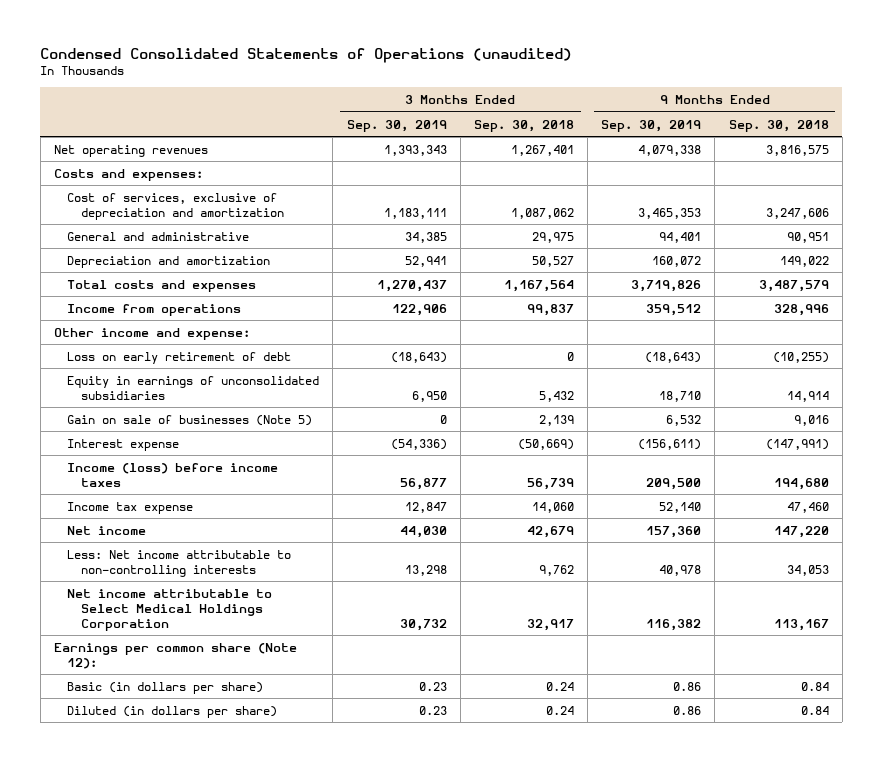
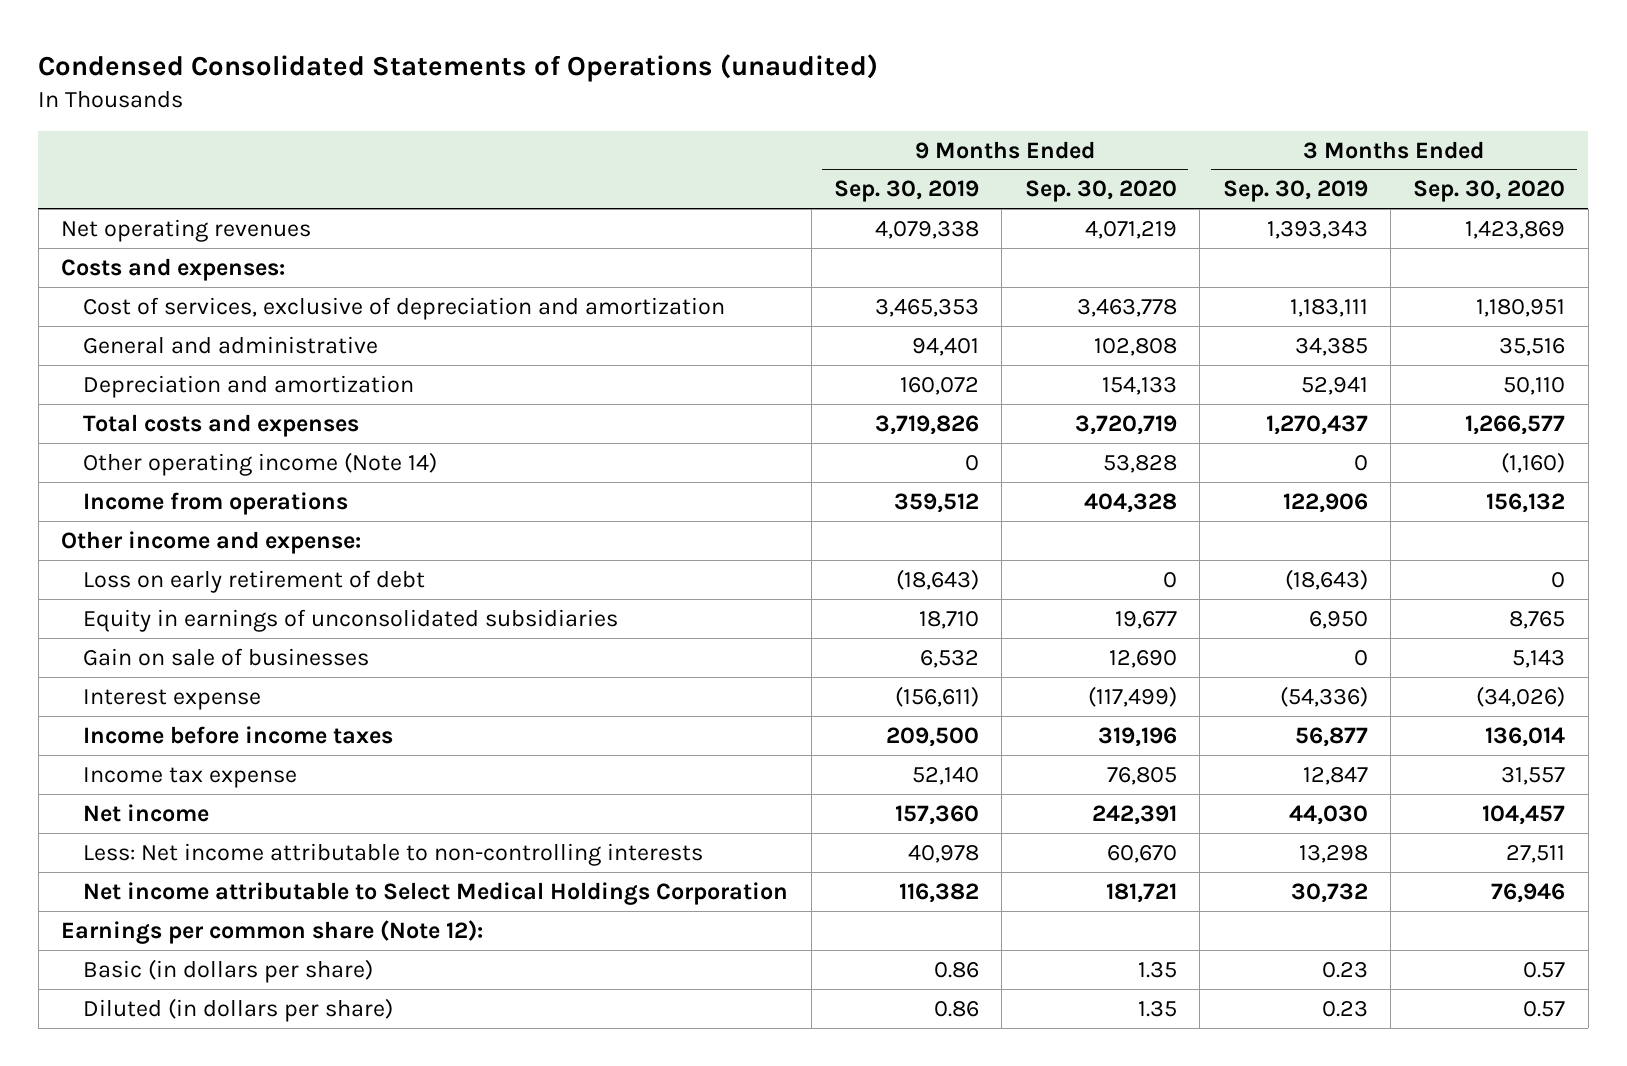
- | 3 Months Ended Sep. 30, 2019 | 3 Months Ended Sep. 30, 2018 | 9 Months Ended Sep. 30, 2019 | 9 Months Ended Sep. 30, 2018
+ | 9 Months Ended Sep. 30, 2019 | 9 Months Ended Sep. 30, 2020 | 3 Months Ended Sep. 30, 2019 | 3 Months Ended Sep. 30, 2020
+ Other operating income (Note 14) | 0 | 53,828 | 0 | (1,160)
- Gain on sale of businesses (Note 5) | 0 | 2,139 | 6,532 | 9,016
+ Gain on sale of businesses | 6,532 | 12,690 | 0 | 5,143
- Income (loss) before income taxes | 56,877 | 56,739 | 209,500 | 194,680
+ Income before income taxes | 209,500 | 319,196 | 56,877 | 136,014

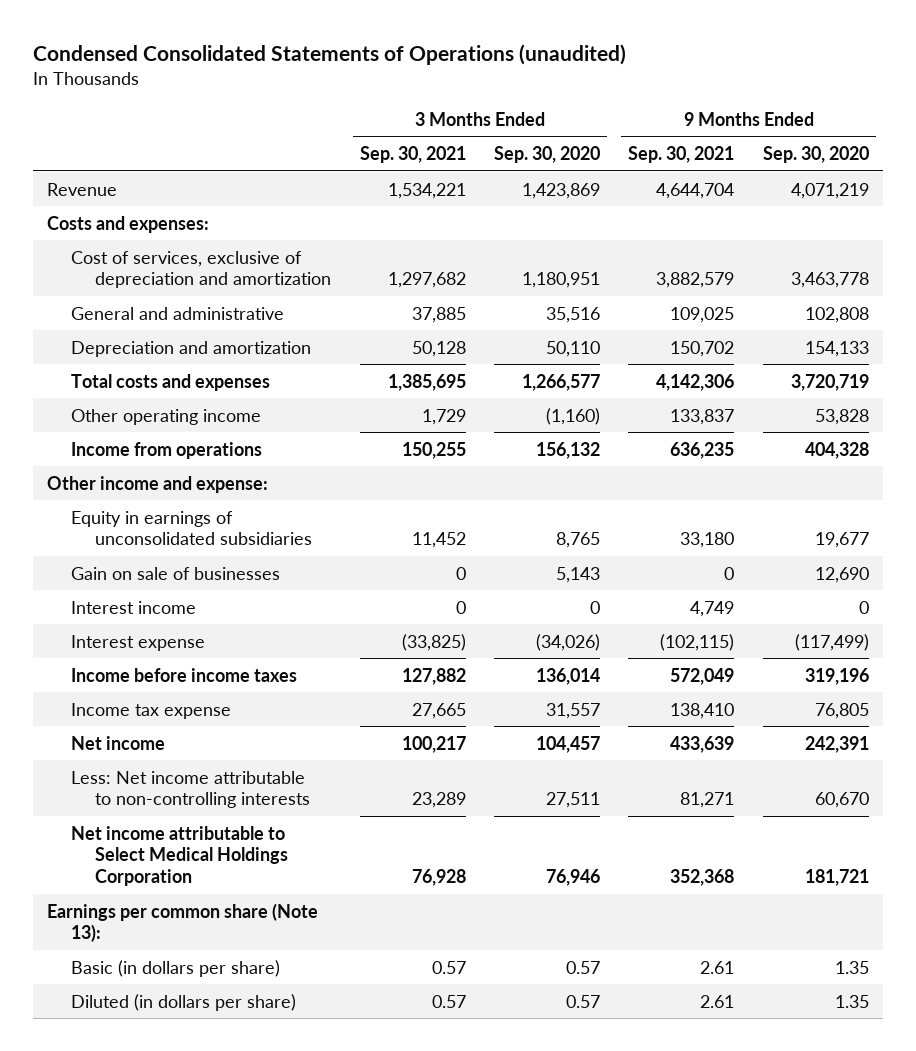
- | 9 Months Ended Sep. 30, 2019 | 9 Months Ended Sep. 30, 2020 | 3 Months Ended Sep. 30, 2019 | 3 Months Ended Sep. 30, 2020
+ | 3 Months Ended Sep. 30, 2021 | 3 Months Ended Sep. 30, 2020 | 9 Months Ended Sep. 30, 2021 | 9 Months Ended Sep. 30, 2020
- Net operating revenues | 4,079,338 | 4,071,219 | 1,393,343 | 1,423,869
+ Revenue | 1,534,221 | 1,423,869 | 4,644,704 | 4,071,219
- Other operating income (Note 14) | 0 | 53,828 | 0 | (1,160)
+ Other operating income | 1,729 | (1,160) | 133,837 | 53,828
- Loss on early retirement of debt | (18,643) | 0 | (18,643) | 0
+ Interest income | 0 | 0 | 4,749 | 0
- Earnings per common share (Note 12):
+ Earnings per common share (Note 13):

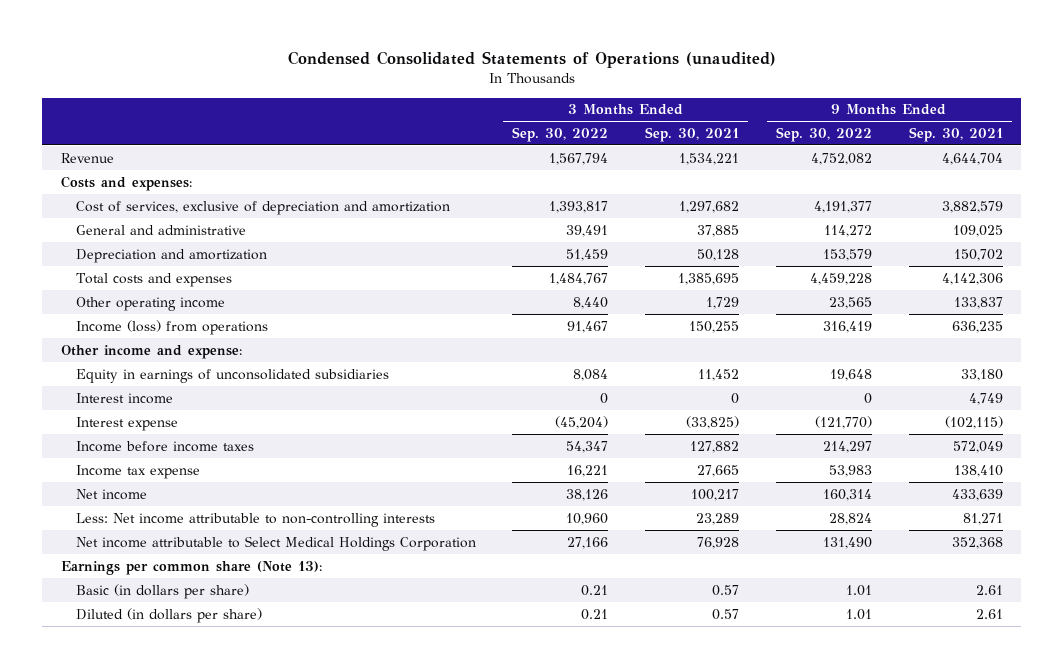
- | 3 Months Ended Sep. 30, 2021 | 3 Months Ended Sep. 30, 2020 | 9 Months Ended Sep. 30, 2021 | 9 Months Ended Sep. 30, 2020
+ | 3 Months Ended Sep. 30, 2022 | 3 Months Ended Sep. 30, 2021 | 9 Months Ended Sep. 30, 2022 | 9 Months Ended Sep. 30, 2021
- Income from operations | 150,255 | 156,132 | 636,235 | 404,328
+ Income (loss) from operations | 91,467 | 150,255 | 316,419 | 636,235
- Gain on sale of businesses | 0 | 5,143 | 0 | 12,690

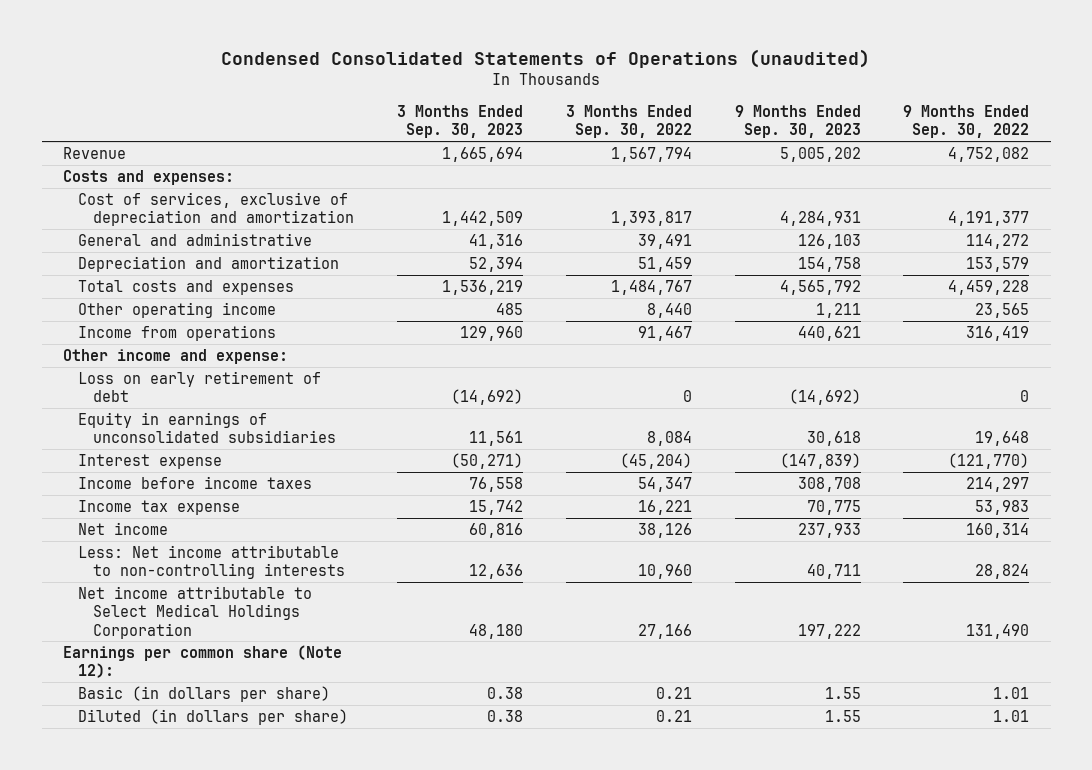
- | 3 Months Ended Sep. 30, 2022 | 3 Months Ended Sep. 30, 2021 | 9 Months Ended Sep. 30, 2022 | 9 Months Ended Sep. 30, 2021
+ | 3 Months Ended Sep. 30, 2023 | 3 Months Ended Sep. 30, 2022 | 9 Months Ended Sep. 30, 2023 | 9 Months Ended Sep. 30, 2022
- Income (loss) from operations | 91,467 | 150,255 | 316,419 | 636,235
+ Income from operations | 129,960 | 91,467 | 440,621 | 316,419
+ Loss on early retirement of debt | (14,692) | 0 | (14,692) | 0
- Interest income | 0 | 0 | 0 | 4,749
- Earnings per common share (Note 13):
+ Earnings per common share (Note 12):

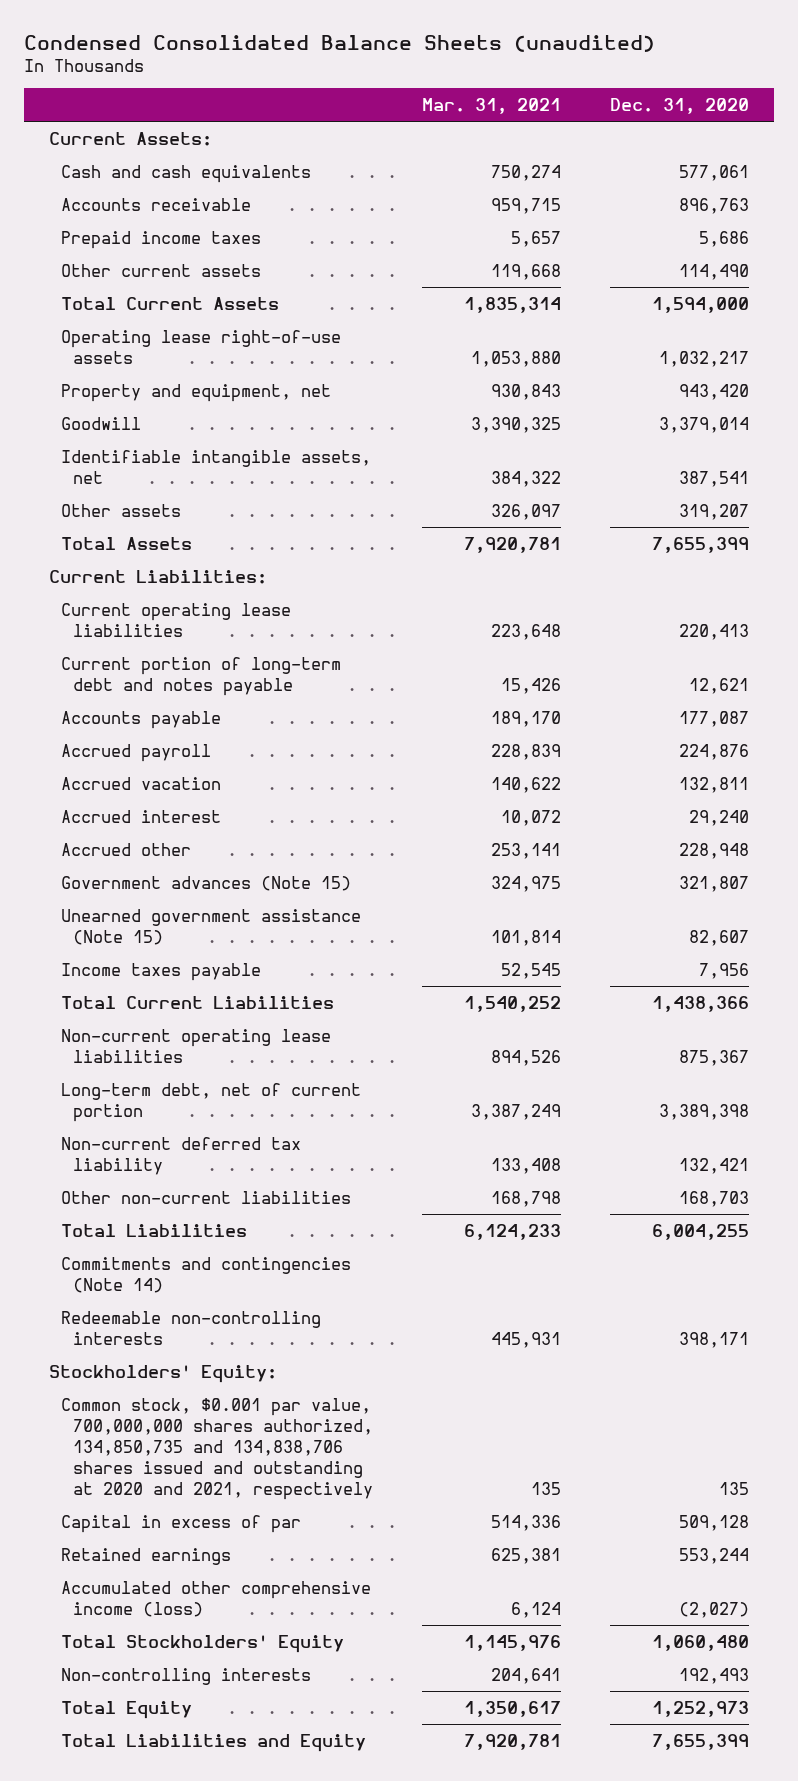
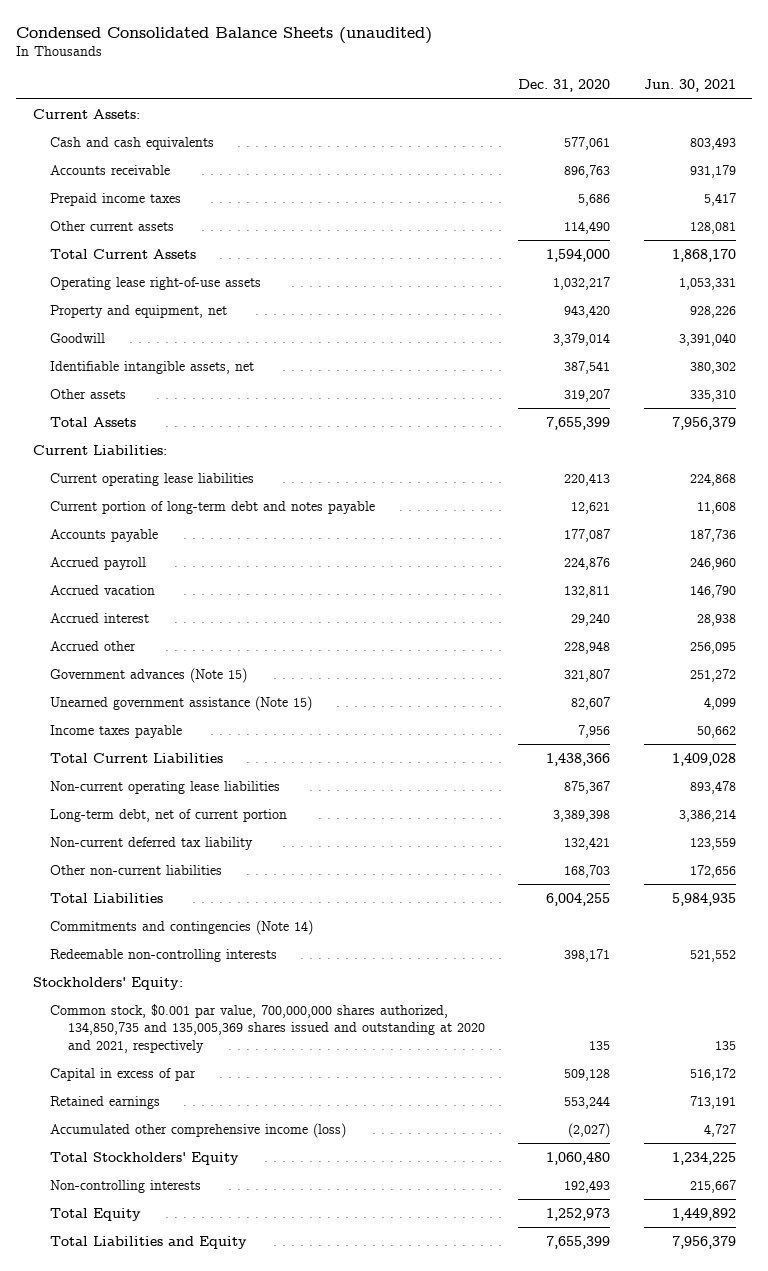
- | Mar. 31, 2021 | Dec. 31, 2020
+ | Dec. 31, 2020 | Jun. 30, 2021
- Common stock, $0.001 par value, 700,000,000 shares authorized, 134,850,735 and 134,838,706 shares issued and outstanding at 2020 and 2021, respectively | 135 | 135
+ Common stock, $0.001 par value, 700,000,000 shares authorized, 134,850,735 and 135,005,369 shares issued and outstanding at 2020 and 2021, respectively | 135 | 135

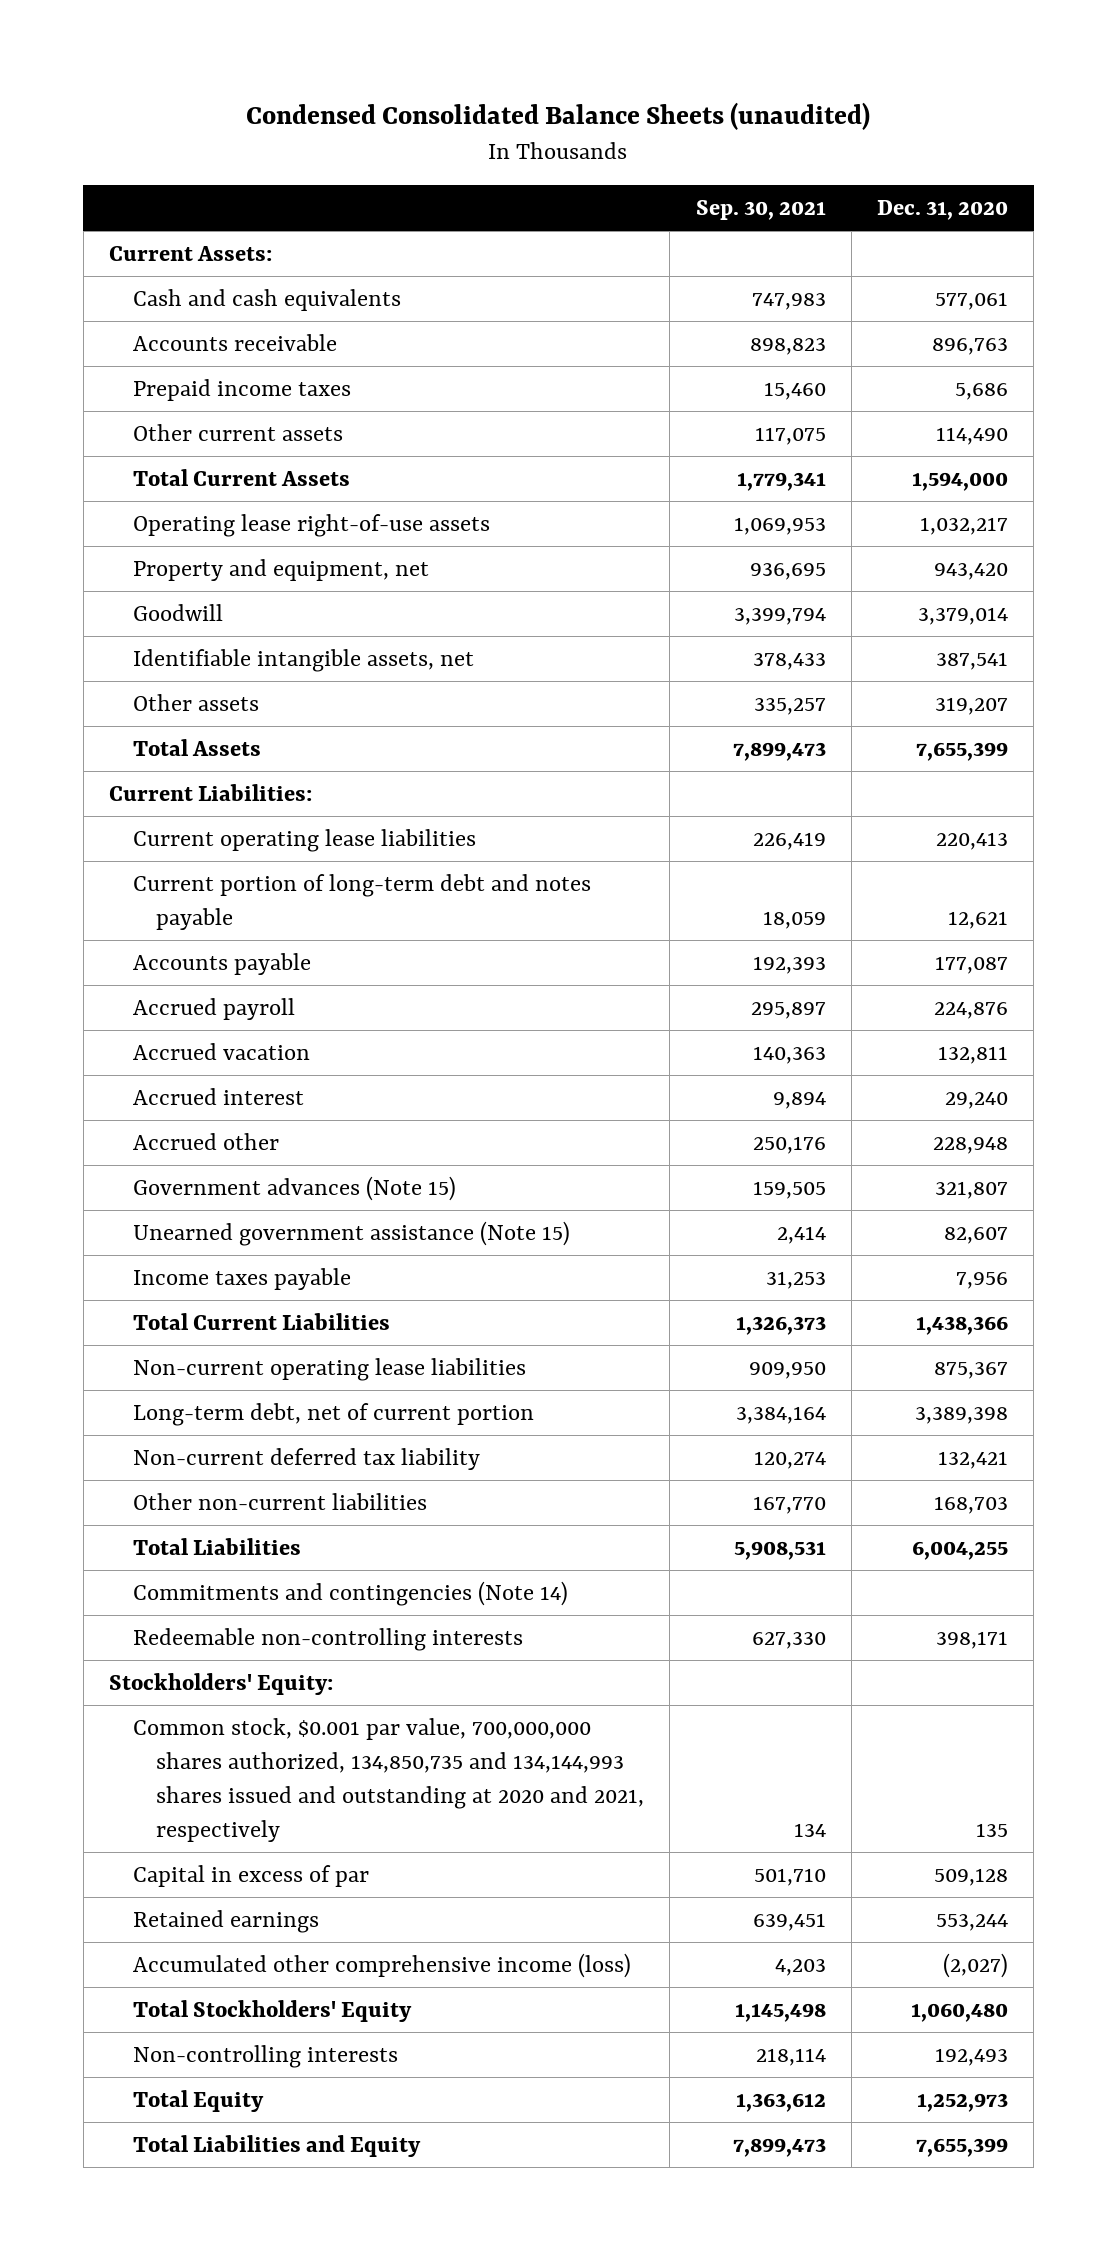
- | Dec. 31, 2020 | Jun. 30, 2021
+ | Sep. 30, 2021 | Dec. 31, 2020
- Common stock, $0.001 par value, 700,000,000 shares authorized, 134,850,735 and 135,005,369 shares issued and outstanding at 2020 and 2021, respectively | 135 | 135
+ Common stock, $0.001 par value, 700,000,000 shares authorized, 134,850,735 and 134,144,993 shares issued and outstanding at 2020 and 2021, respectively | 134 | 135

